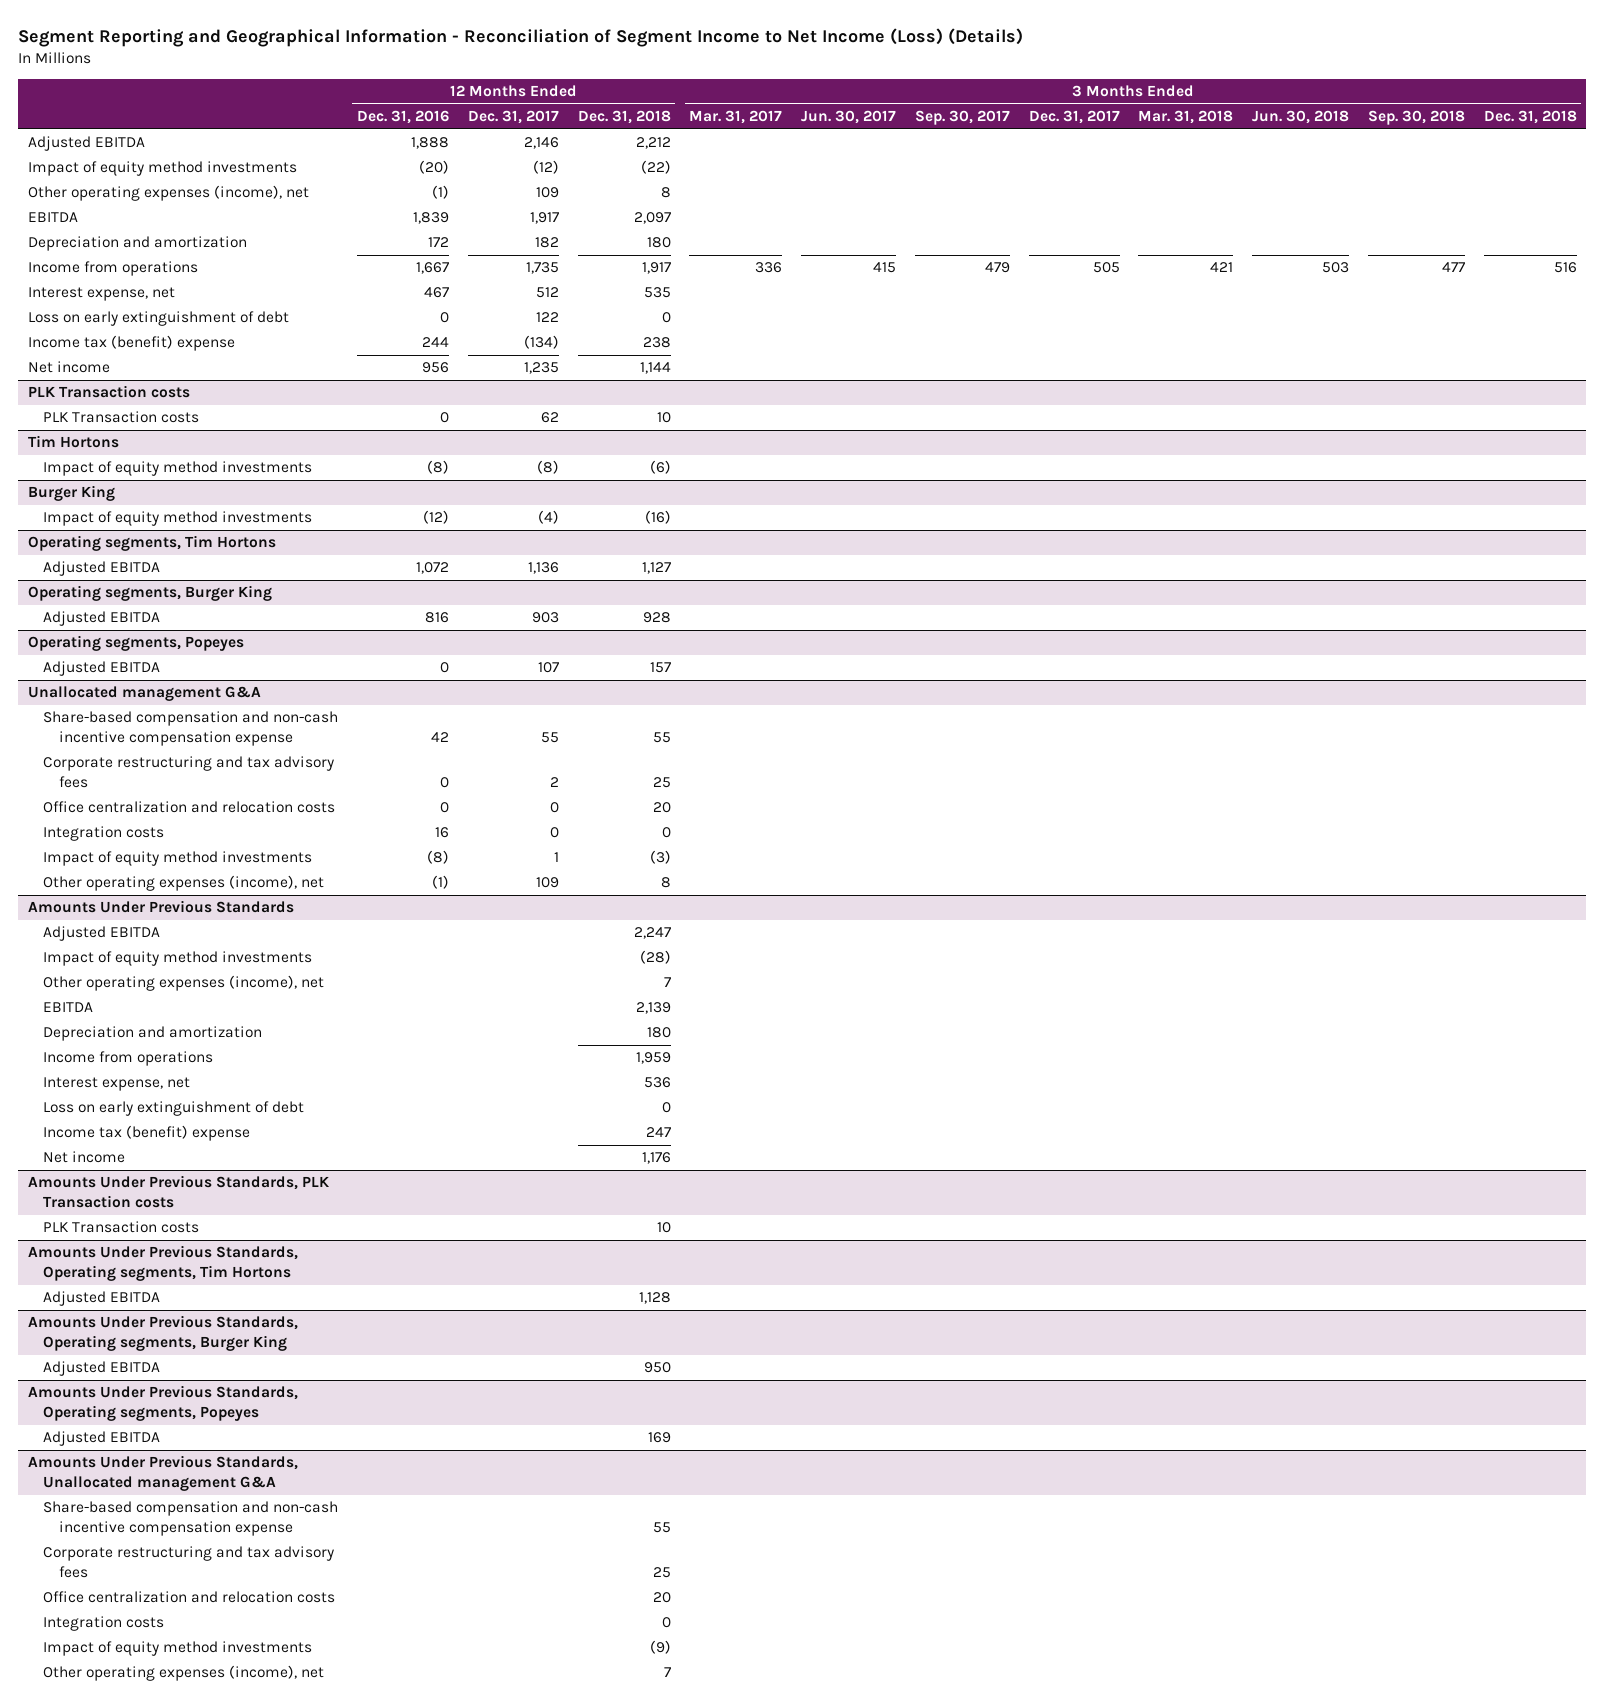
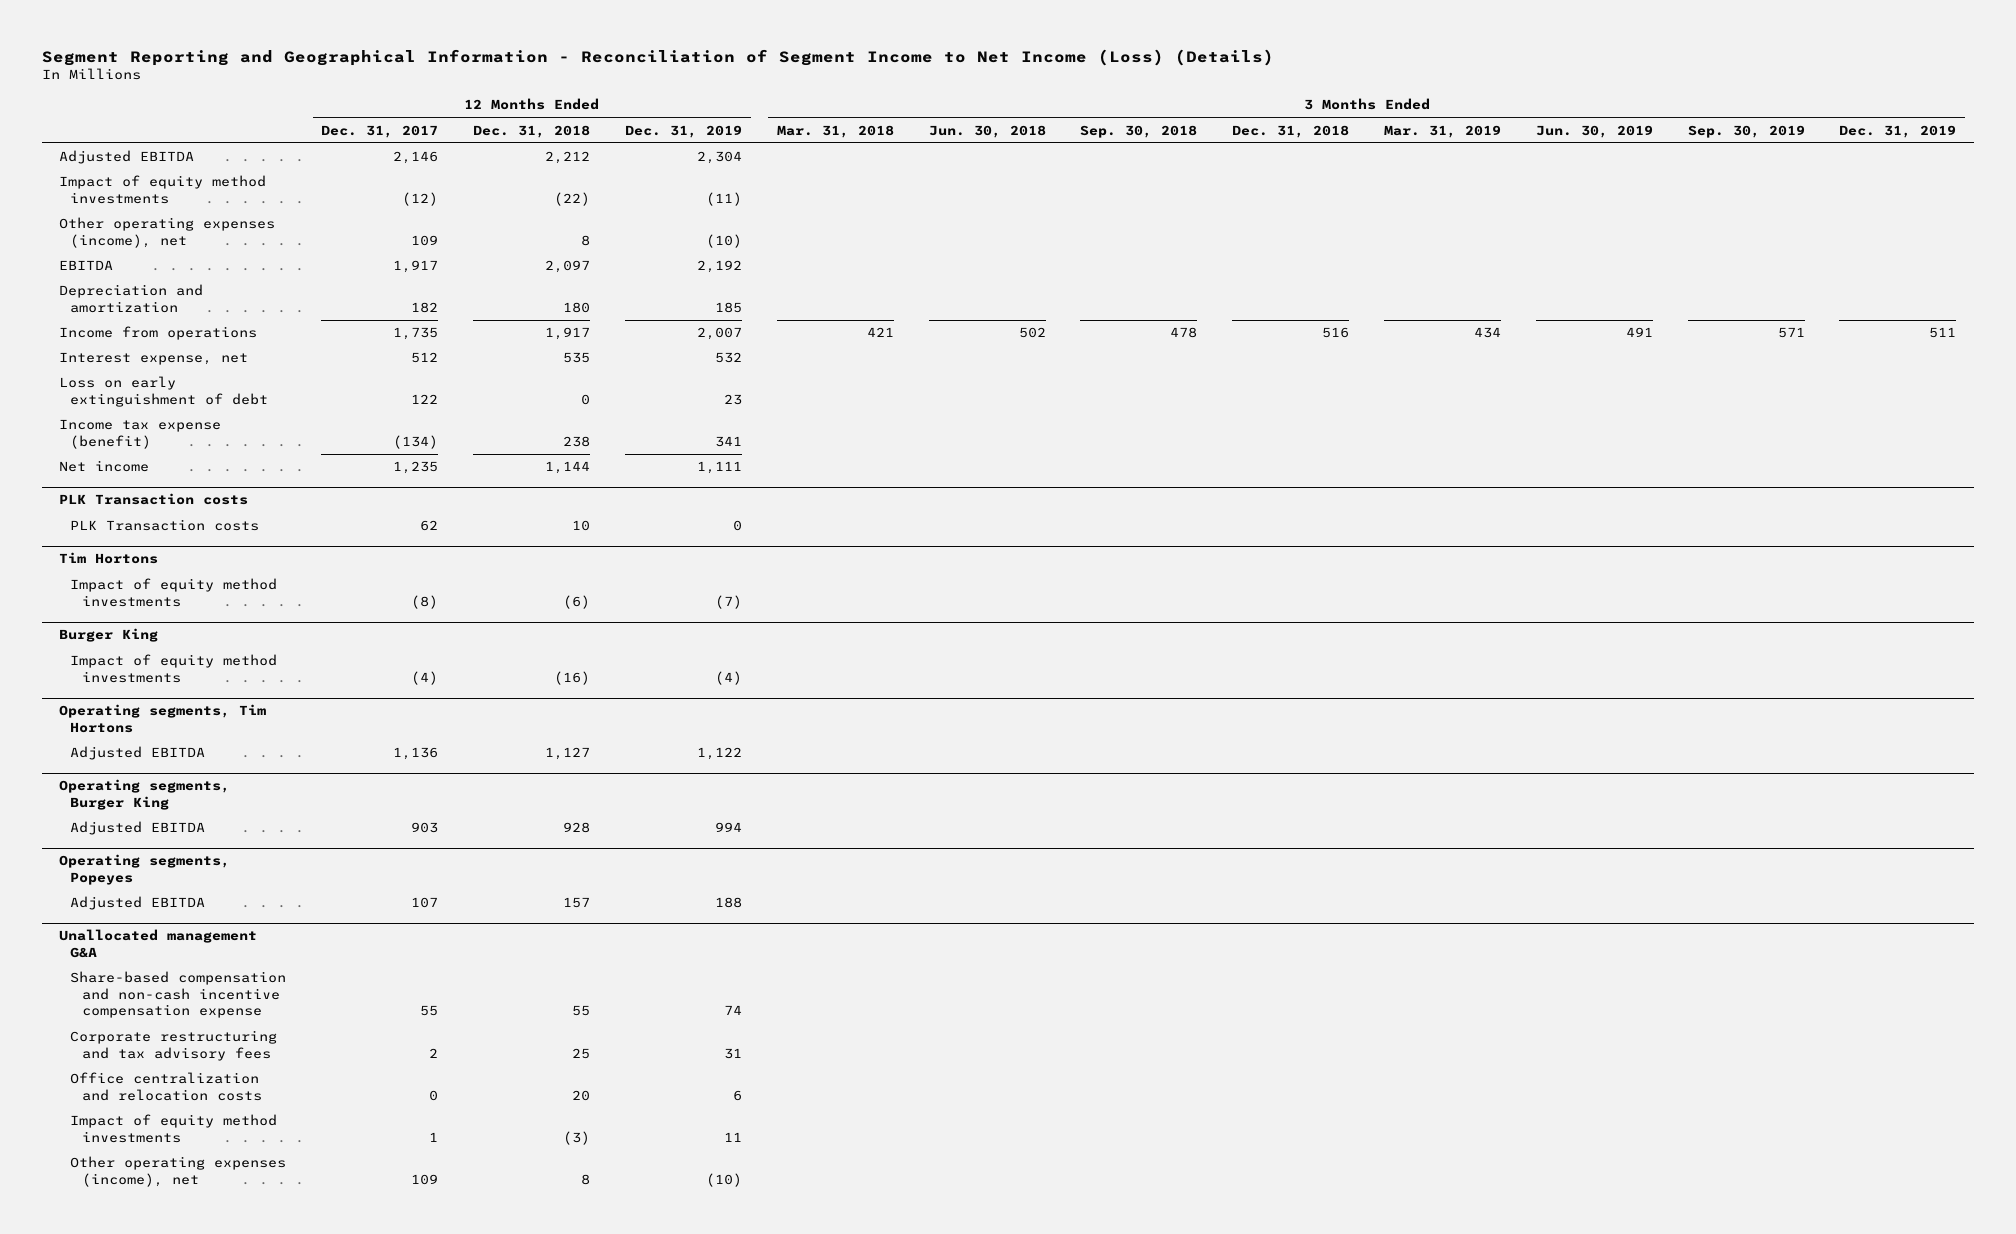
- | 12 Months Ended Dec. 31, 2016 | 12 Months Ended Dec. 31, 2017 | 12 Months Ended Dec. 31, 2018 | 3 Months Ended Mar. 31, 2017 | 3 Months Ended Jun. 30, 2017 | 3 Months Ended Sep. 30, 2017 | 3 Months Ended Dec. 31, 2017 | 3 Months Ended Mar. 31, 2018 | 3 Months Ended Jun. 30, 2018 | 3 Months Ended Sep. 30, 2018 | 3 Months Ended Dec. 31, 2018
+ | 12 Months Ended Dec. 31, 2017 | 12 Months Ended Dec. 31, 2018 | 12 Months Ended Dec. 31, 2019 | 3 Months Ended Mar. 31, 2018 | 3 Months Ended Jun. 30, 2018 | 3 Months Ended Sep. 30, 2018 | 3 Months Ended Dec. 31, 2018 | 3 Months Ended Mar. 31, 2019 | 3 Months Ended Jun. 30, 2019 | 3 Months Ended Sep. 30, 2019 | 3 Months Ended Dec. 31, 2019
- Income from operations | 1,667 | 1,735 | 1,917 | 336 | 415 | 479 | 505 | 421 | 503 | 477 | 516
+ Income from operations | 1,735 | 1,917 | 2,007 | 421 | 502 | 478 | 516 | 434 | 491 | 571 | 511
- Income tax (benefit) expense | 244 | (134) | 238 | | | | | | | |
+ Income tax expense (benefit) | (134) | 238 | 341 | | | | | | | |
@ Unallocated management G&A
- Integration costs | 16 | 0 | 0 | | | | | | | |
- Amounts Under Previous Standards
- Adjusted EBITDA | | | 2,247 | | | | | | | |
- Impact of equity method investments | | | (28) | | | | | | | |
- Other operating expenses (income), net | | | 7 | | | | | | | |
- EBITDA | | | 2,139 | | | | | | | |
- Depreciation and amortization | | | 180 | | | | | | | |
- Income from operations | | | 1,959 | | | | | | | |
- Interest expense, net | | | 536 | | | | | | | |
- Loss on early extinguishment of debt | | | 0 | | | | | | | |
- Income tax (benefit) expense | | | 247 | | | | | | | |
- Net income | | | 1,176 | | | | | | | |
- Amounts Under Previous Standards, PLK Transaction costs
- PLK Transaction costs | | | 10 | | | | | | | |
- Amounts Under Previous Standards, Operating segments, Tim Hortons
- Adjusted EBITDA | | | 1,128 | | | | | | | |
- Amounts Under Previous Standards, Operating segments, Burger King
- Adjusted EBITDA | | | 950 | | | | | | | |
- Amounts Under Previous Standards, Operating segments, Popeyes
- Adjusted EBITDA | | | 169 | | | | | | | |
- Amounts Under Previous Standards, Unallocated management G&A
- Share-based compensation and non-cash incentive compensation expense | | | 55 | | | | | | | |
- Corporate restructuring and tax advisory fees | | | 25 | | | | | | | |
- Office centralization and relocation costs | | | 20 | | | | | | | |
- Integration costs | | | 0 | | | | | | | |
- Impact of equity method investments | | | (9) | | | | | | | |
- Other operating expenses (income), net | | | 7 | | | | | | | |

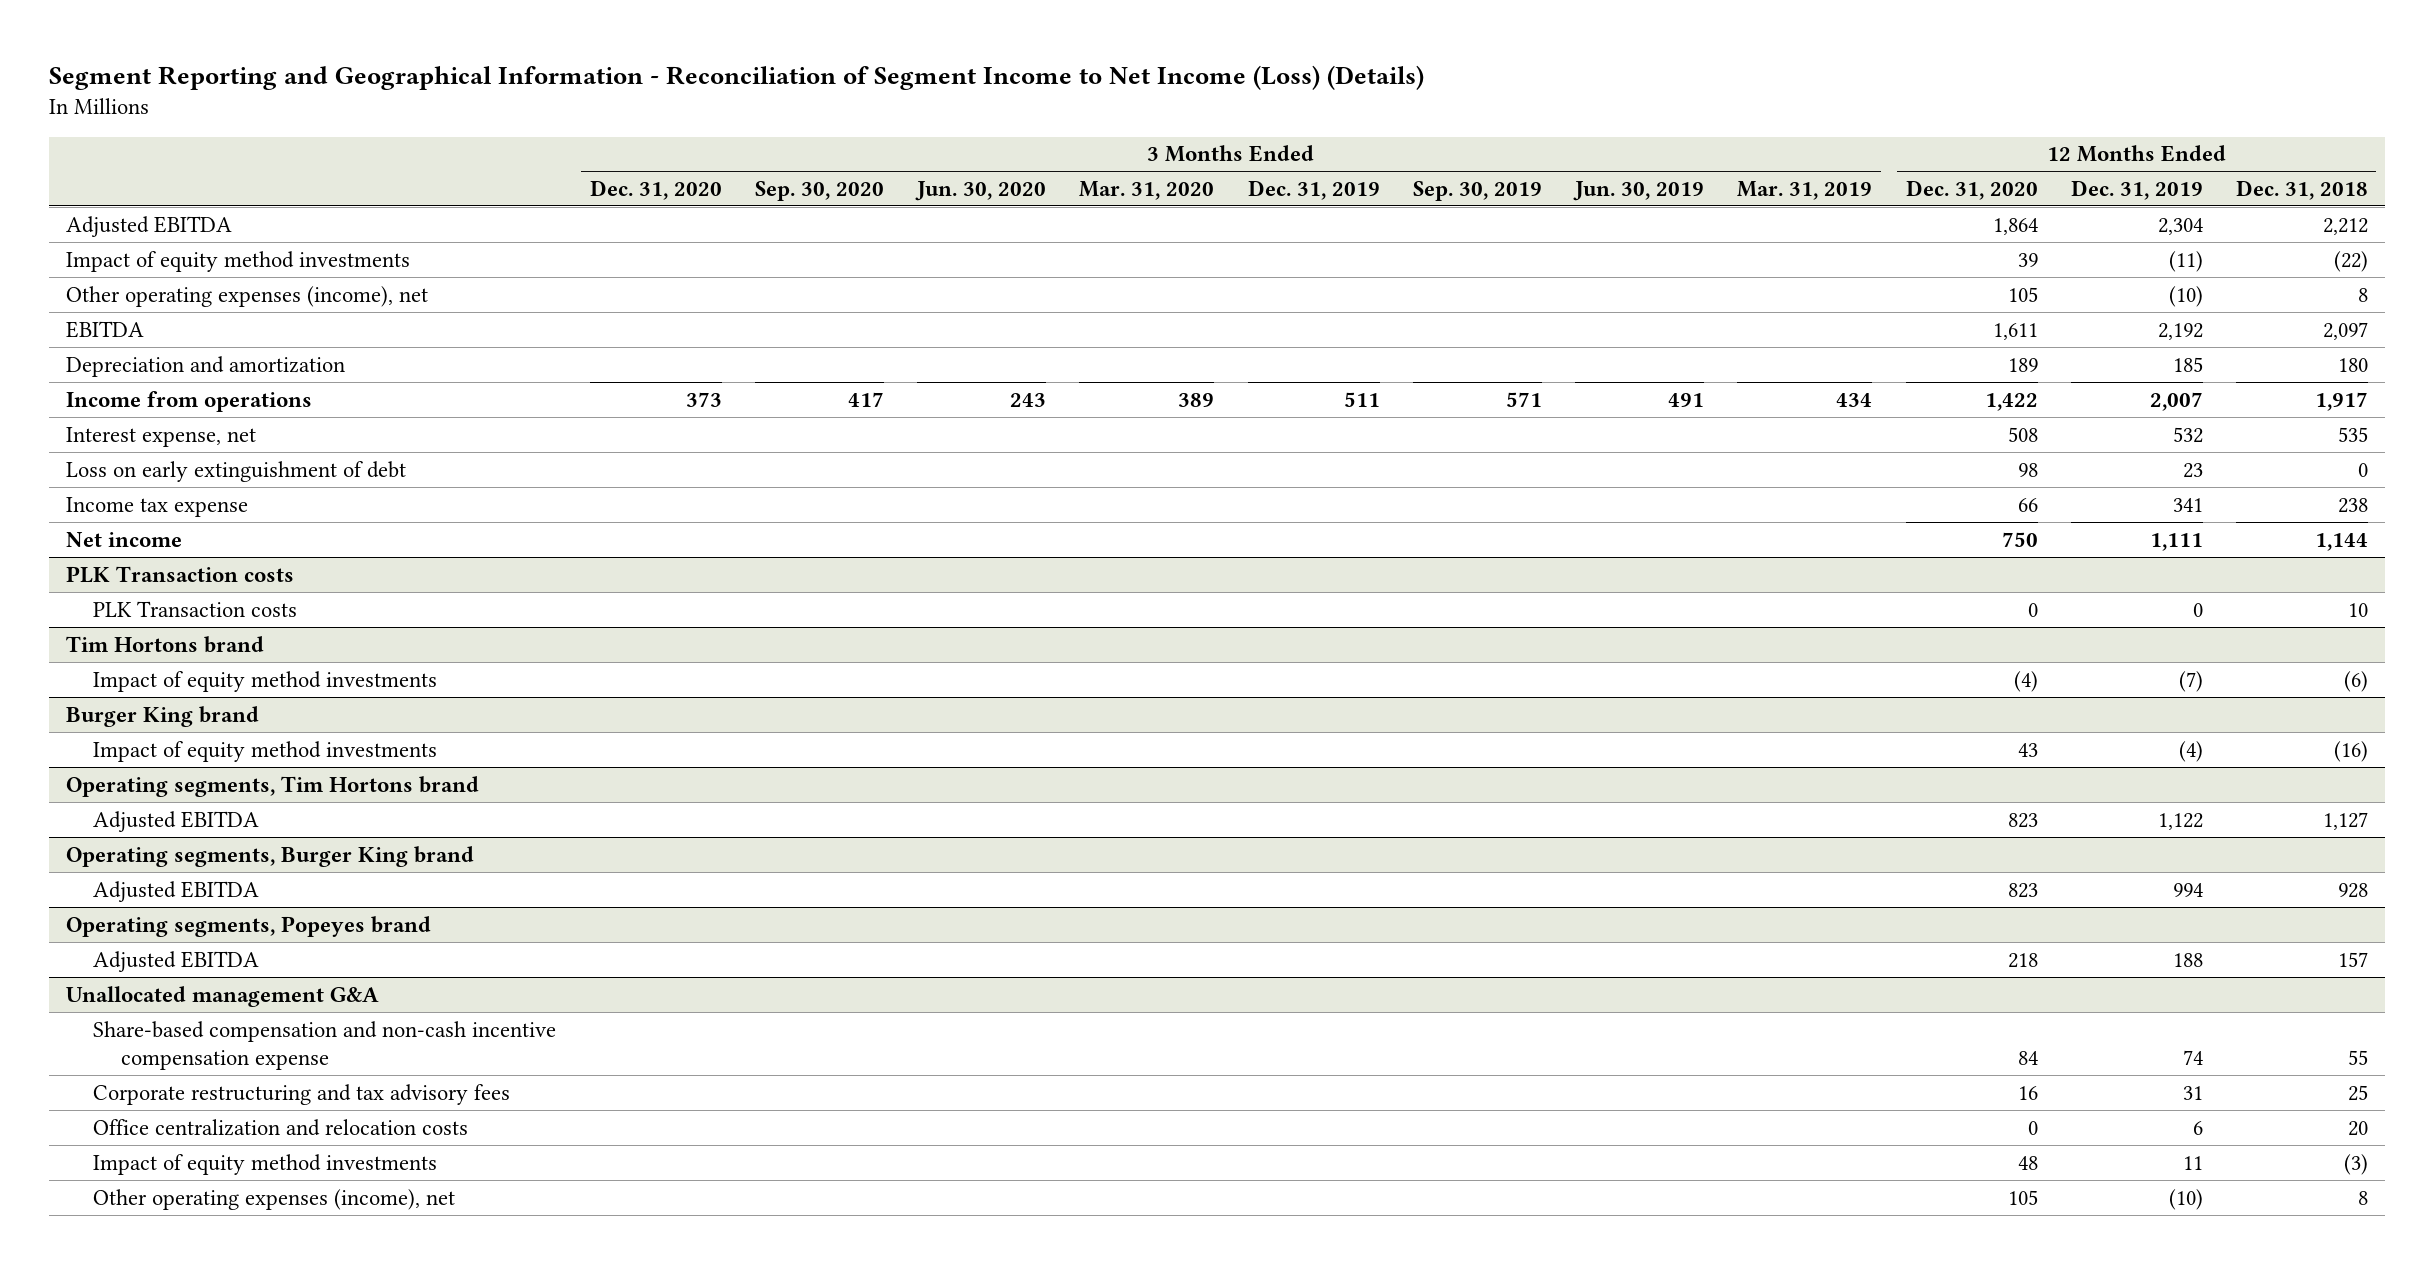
- | 12 Months Ended Dec. 31, 2017 | 12 Months Ended Dec. 31, 2018 | 12 Months Ended Dec. 31, 2019 | 3 Months Ended Mar. 31, 2018 | 3 Months Ended Jun. 30, 2018 | 3 Months Ended Sep. 30, 2018 | 3 Months Ended Dec. 31, 2018 | 3 Months Ended Mar. 31, 2019 | 3 Months Ended Jun. 30, 2019 | 3 Months Ended Sep. 30, 2019 | 3 Months Ended Dec. 31, 2019
+ | 3 Months Ended Dec. 31, 2020 | 3 Months Ended Sep. 30, 2020 | 3 Months Ended Jun. 30, 2020 | 3 Months Ended Mar. 31, 2020 | 3 Months Ended Dec. 31, 2019 | 3 Months Ended Sep. 30, 2019 | 3 Months Ended Jun. 30, 2019 | 3 Months Ended Mar. 31, 2019 | 12 Months Ended Dec. 31, 2020 | 12 Months Ended Dec. 31, 2019 | 12 Months Ended Dec. 31, 2018
- Income tax expense (benefit) | (134) | 238 | 341 | | | | | | | |
+ Income tax expense | | | | | | | | | 66 | 341 | 238
- Tim Hortons
+ Tim Hortons brand
- Burger King
+ Burger King brand
- Operating segments, Tim Hortons
+ Operating segments, Tim Hortons brand
- Operating segments, Burger King
+ Operating segments, Burger King brand
- Operating segments, Popeyes
+ Operating segments, Popeyes brand

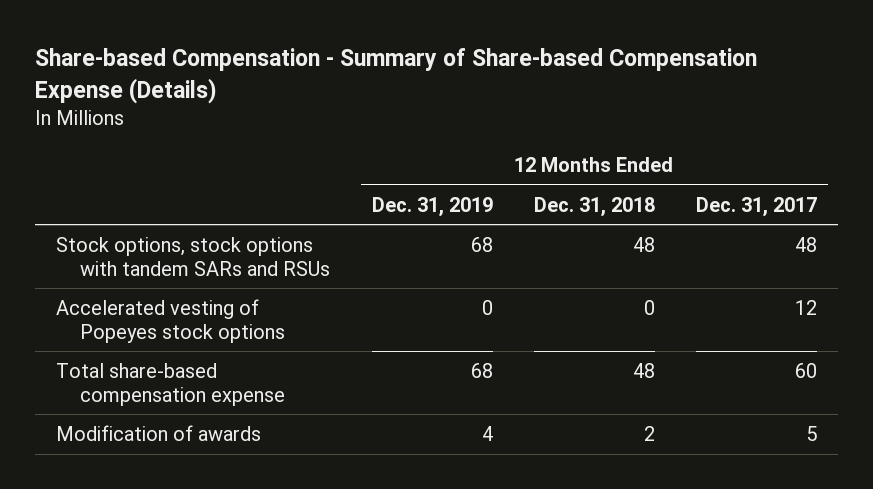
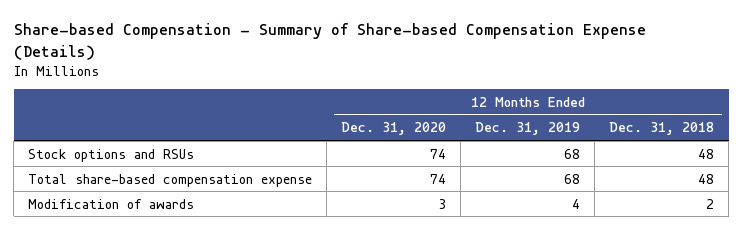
- | 12 Months Ended Dec. 31, 2019 | 12 Months Ended Dec. 31, 2018 | 12 Months Ended Dec. 31, 2017
+ | 12 Months Ended Dec. 31, 2020 | 12 Months Ended Dec. 31, 2019 | 12 Months Ended Dec. 31, 2018
- Stock options, stock options with tandem SARs and RSUs | 68 | 48 | 48
- Accelerated vesting of Popeyes stock options | 0 | 0 | 12
+ Stock options and RSUs | 74 | 68 | 48

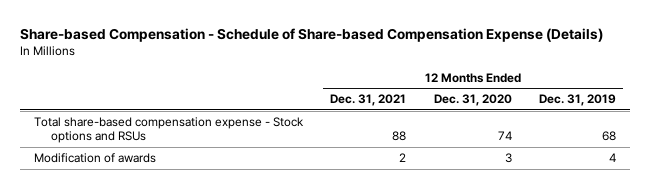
- Share-based Compensation - Summary of Share-based Compensation Expense (Details)
+ Share-based Compensation - Schedule of Share-based Compensation Expense (Details)
- | 12 Months Ended Dec. 31, 2020 | 12 Months Ended Dec. 31, 2019 | 12 Months Ended Dec. 31, 2018
+ | 12 Months Ended Dec. 31, 2021 | 12 Months Ended Dec. 31, 2020 | 12 Months Ended Dec. 31, 2019
- Stock options and RSUs | 74 | 68 | 48
- Total share-based compensation expense | 74 | 68 | 48
+ Total share-based compensation expense - Stock options and RSUs | 88 | 74 | 68

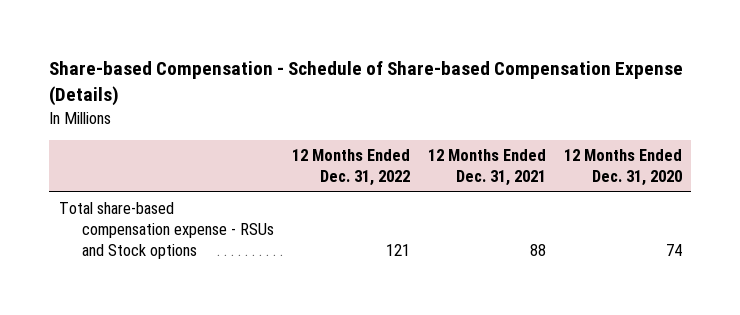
- | 12 Months Ended Dec. 31, 2021 | 12 Months Ended Dec. 31, 2020 | 12 Months Ended Dec. 31, 2019
+ | 12 Months Ended Dec. 31, 2022 | 12 Months Ended Dec. 31, 2021 | 12 Months Ended Dec. 31, 2020
- Total share-based compensation expense - Stock options and RSUs | 88 | 74 | 68
- Modification of awards | 2 | 3 | 4
+ Total share-based compensation expense - RSUs and Stock options | 121 | 88 | 74

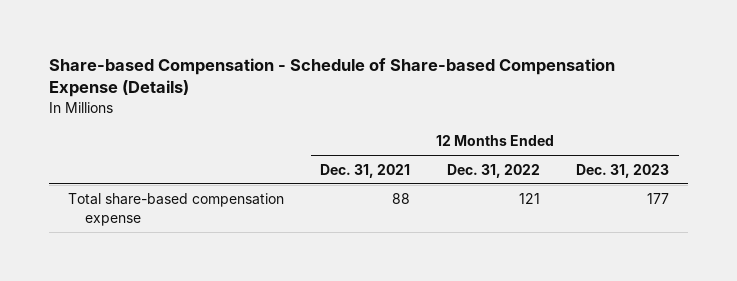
- | 12 Months Ended Dec. 31, 2022 | 12 Months Ended Dec. 31, 2021 | 12 Months Ended Dec. 31, 2020
+ | 12 Months Ended Dec. 31, 2021 | 12 Months Ended Dec. 31, 2022 | 12 Months Ended Dec. 31, 2023
- Total share-based compensation expense - RSUs and Stock options | 121 | 88 | 74
+ Total share-based compensation expense | 88 | 121 | 177

